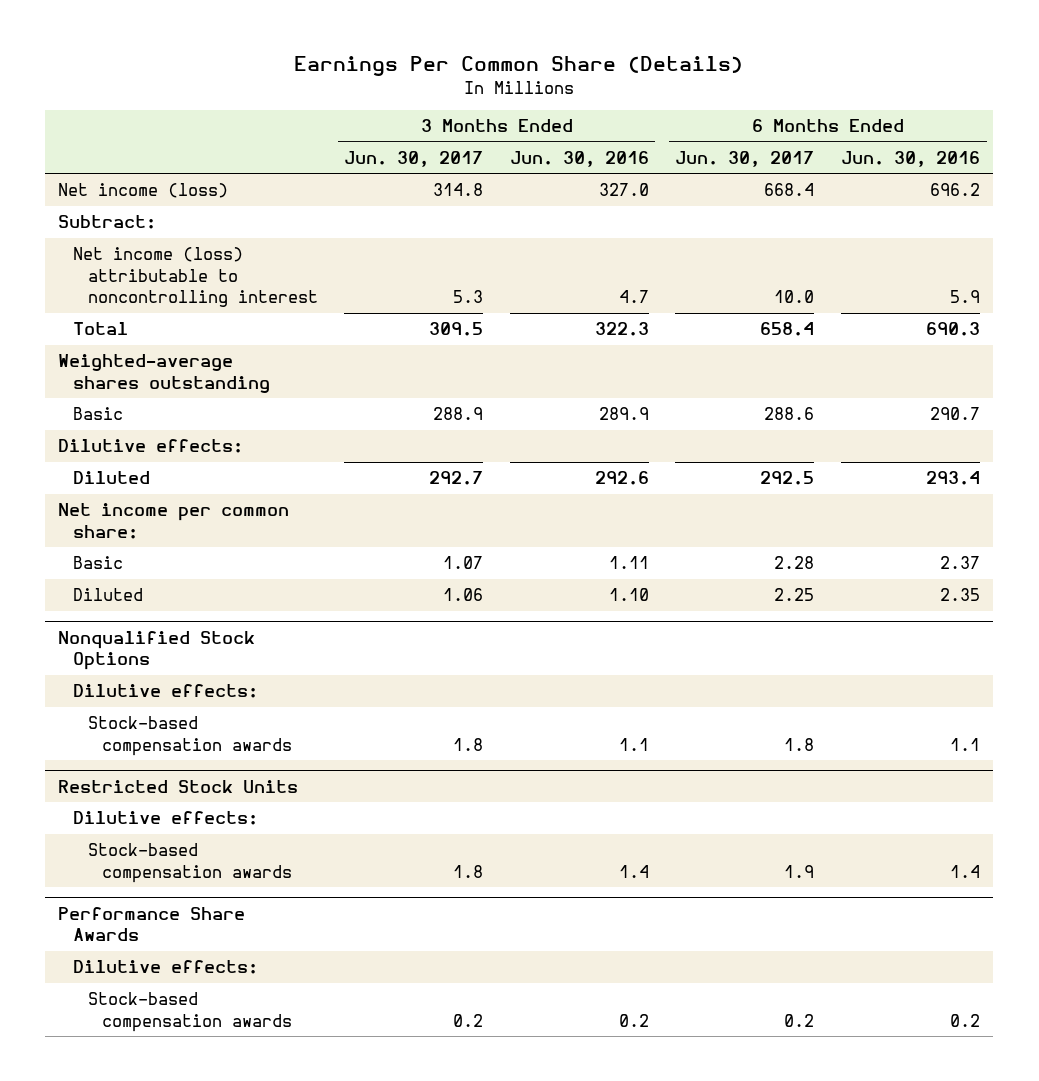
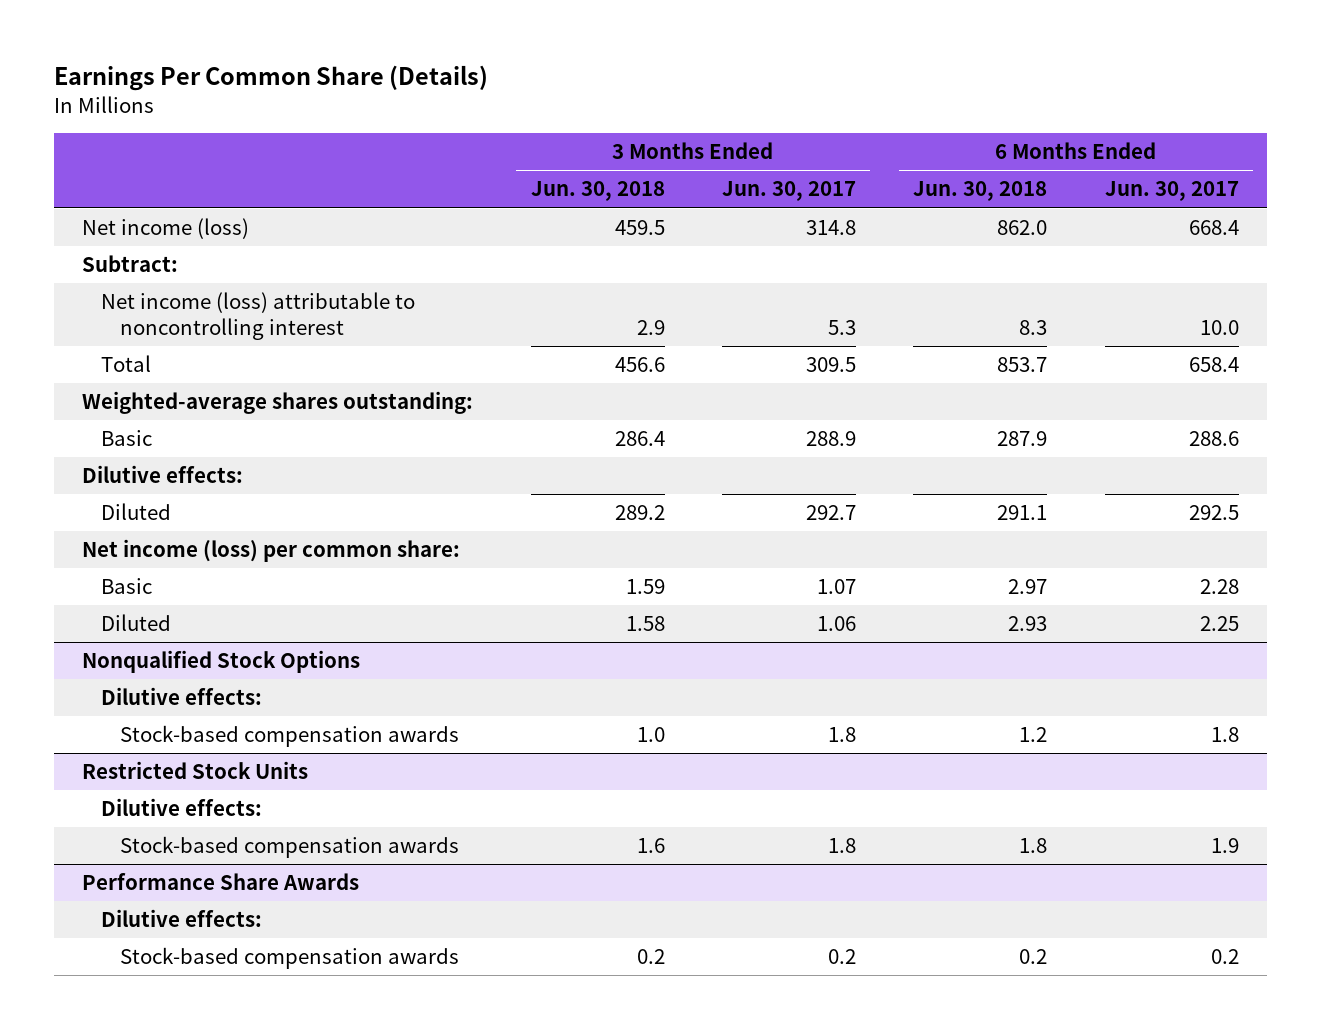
- | 3 Months Ended Jun. 30, 2017 | 3 Months Ended Jun. 30, 2016 | 6 Months Ended Jun. 30, 2017 | 6 Months Ended Jun. 30, 2016
+ | 3 Months Ended Jun. 30, 2018 | 3 Months Ended Jun. 30, 2017 | 6 Months Ended Jun. 30, 2018 | 6 Months Ended Jun. 30, 2017
- Weighted-average shares outstanding
+ Weighted-average shares outstanding:
- Net income per common share:
+ Net income (loss) per common share:

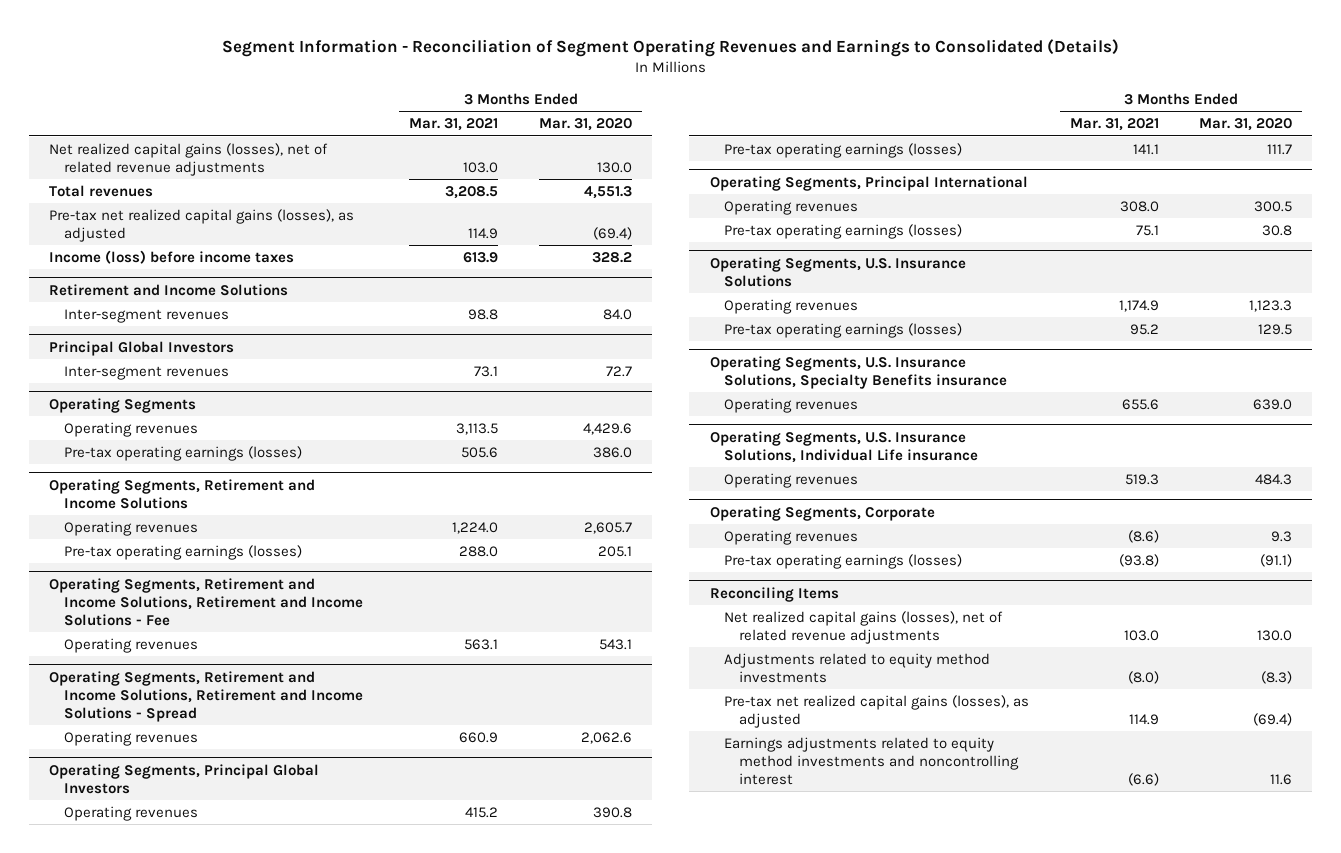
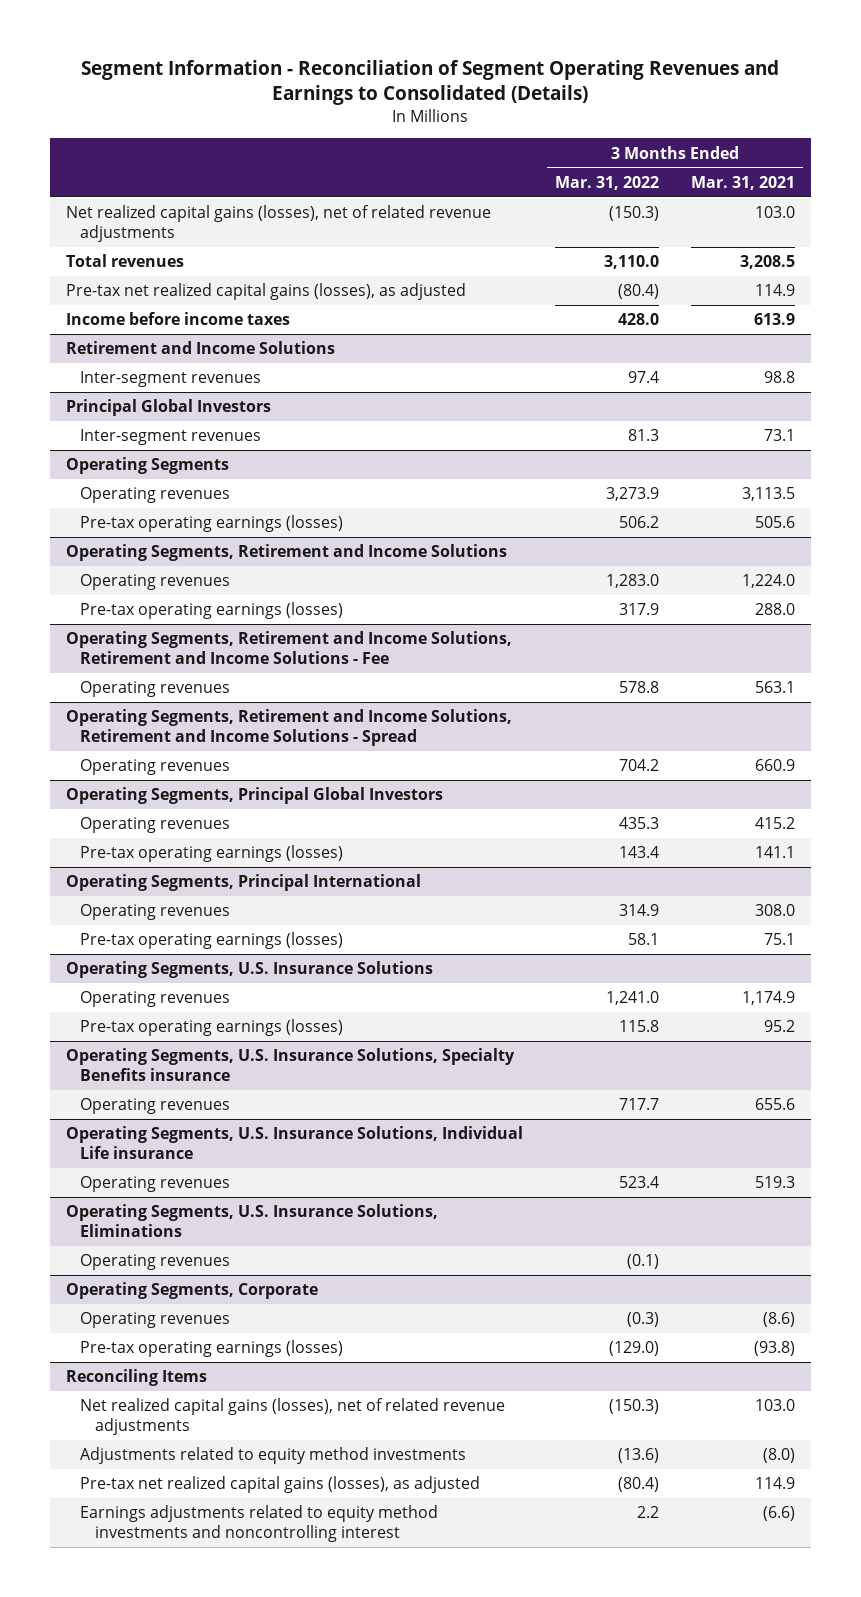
- | 3 Months Ended Mar. 31, 2021 | 3 Months Ended Mar. 31, 2020
+ | 3 Months Ended Mar. 31, 2022 | 3 Months Ended Mar. 31, 2021
- Income (loss) before income taxes | 613.9 | 328.2
+ Income before income taxes | 428.0 | 613.9
+ Operating Segments, U.S. Insurance Solutions, Eliminations
+ Operating revenues | (0.1) |

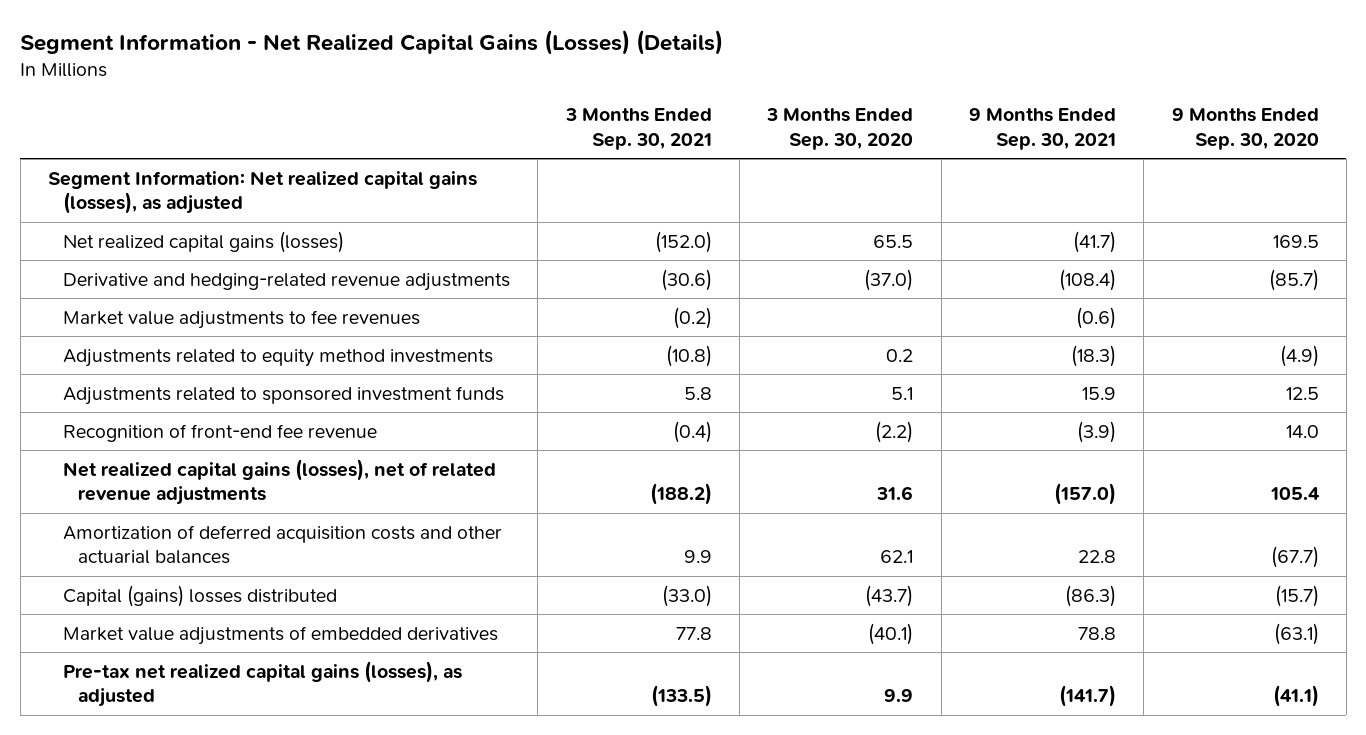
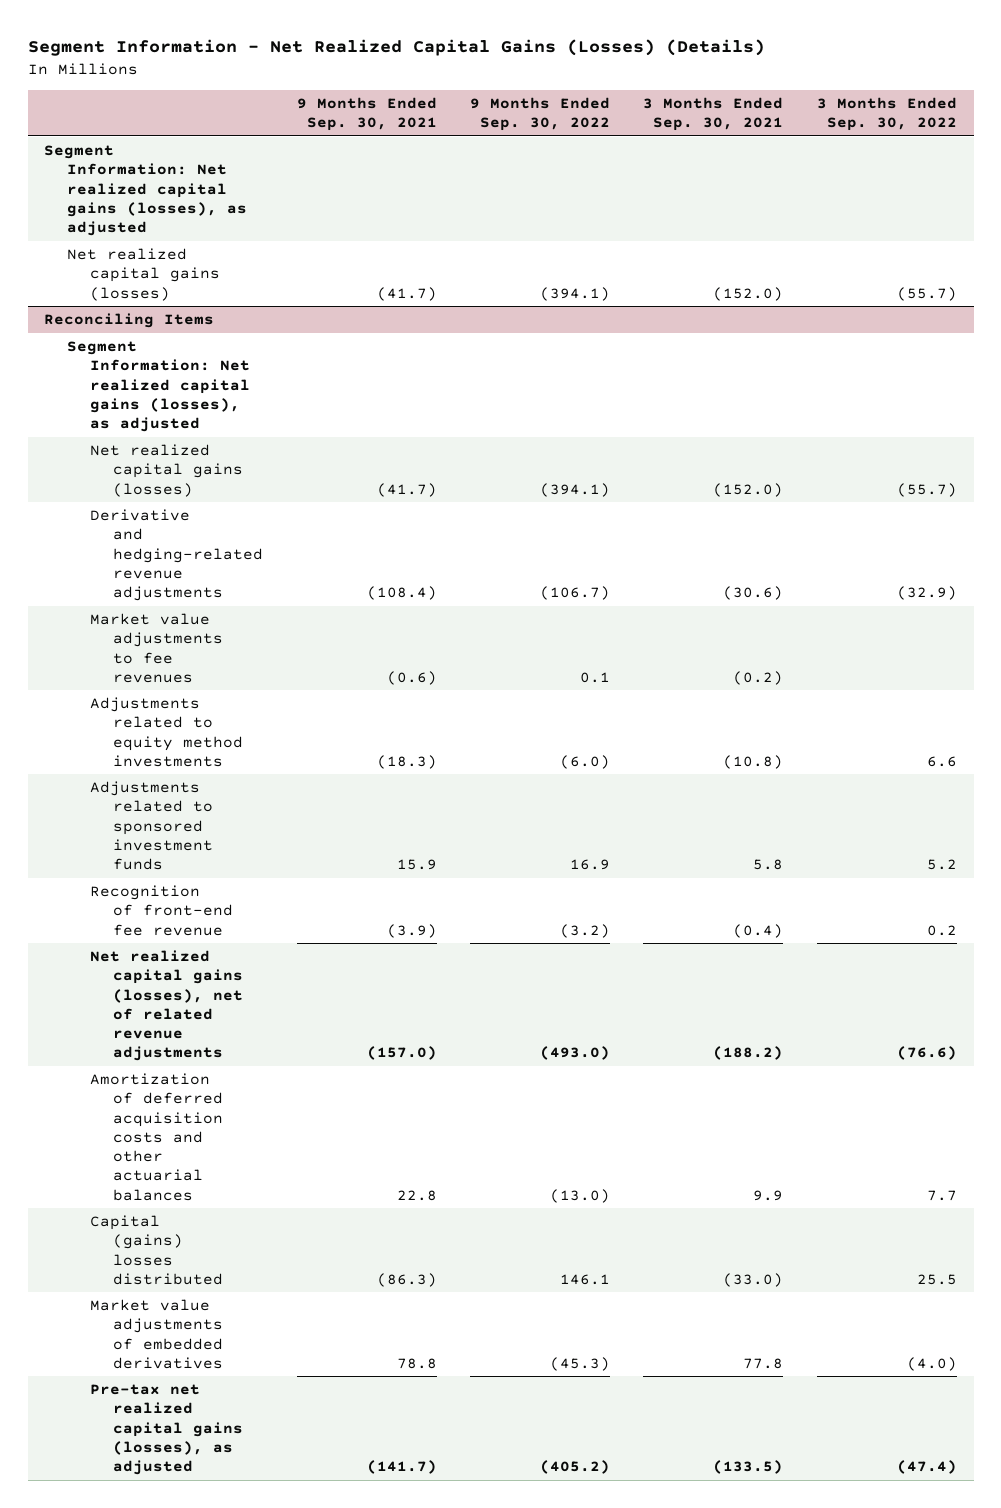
- | 3 Months Ended Sep. 30, 2021 | 3 Months Ended Sep. 30, 2020 | 9 Months Ended Sep. 30, 2021 | 9 Months Ended Sep. 30, 2020
+ | 9 Months Ended Sep. 30, 2021 | 9 Months Ended Sep. 30, 2022 | 3 Months Ended Sep. 30, 2021 | 3 Months Ended Sep. 30, 2022
+ Reconciling Items
+ Segment Information: Net realized capital gains (losses), as adjusted
+ Net realized capital gains (losses) | (41.7) | (394.1) | (152.0) | (55.7)

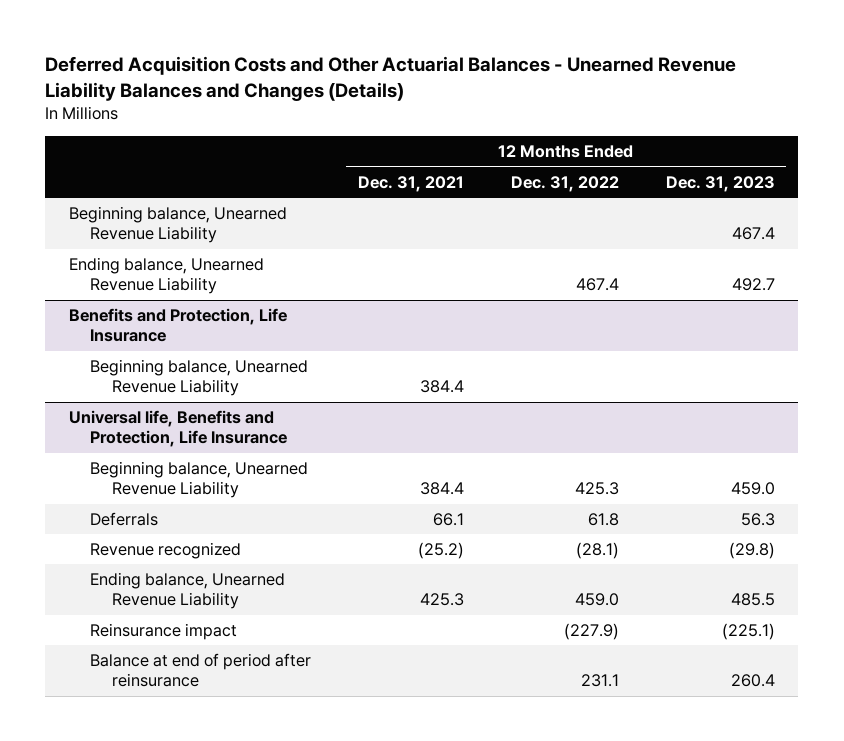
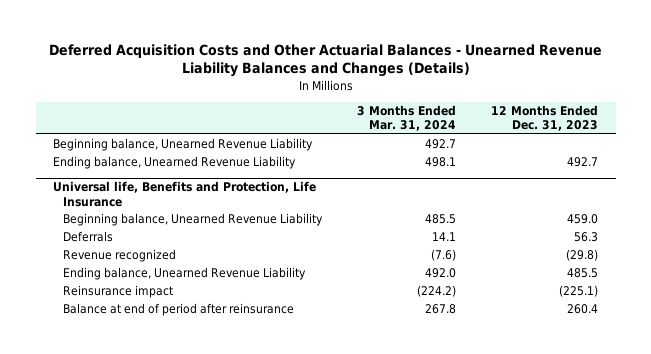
- | 12 Months Ended Dec. 31, 2021 | 12 Months Ended Dec. 31, 2022 | 12 Months Ended Dec. 31, 2023
+ | 3 Months Ended Mar. 31, 2024 | 12 Months Ended Dec. 31, 2023
- Beginning balance, Unearned Revenue Liability | | | 467.4
- Benefits and Protection, Life Insurance
moved down: Ending balance, Unearned Revenue Liability | 498.1 | 492.7

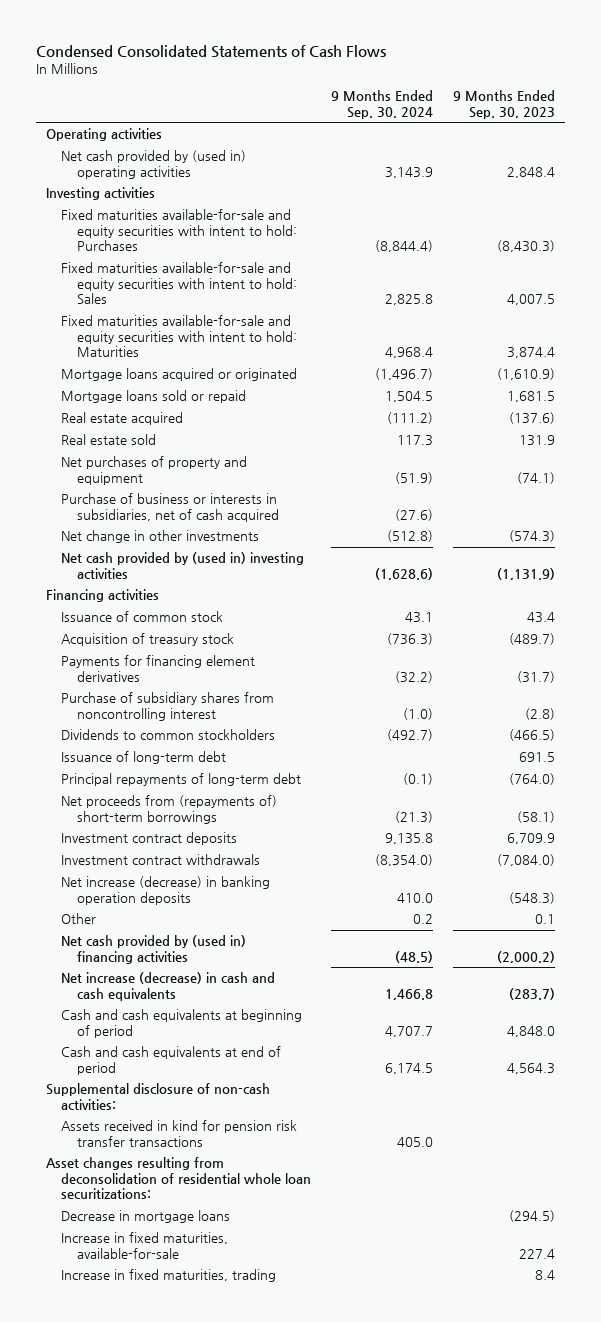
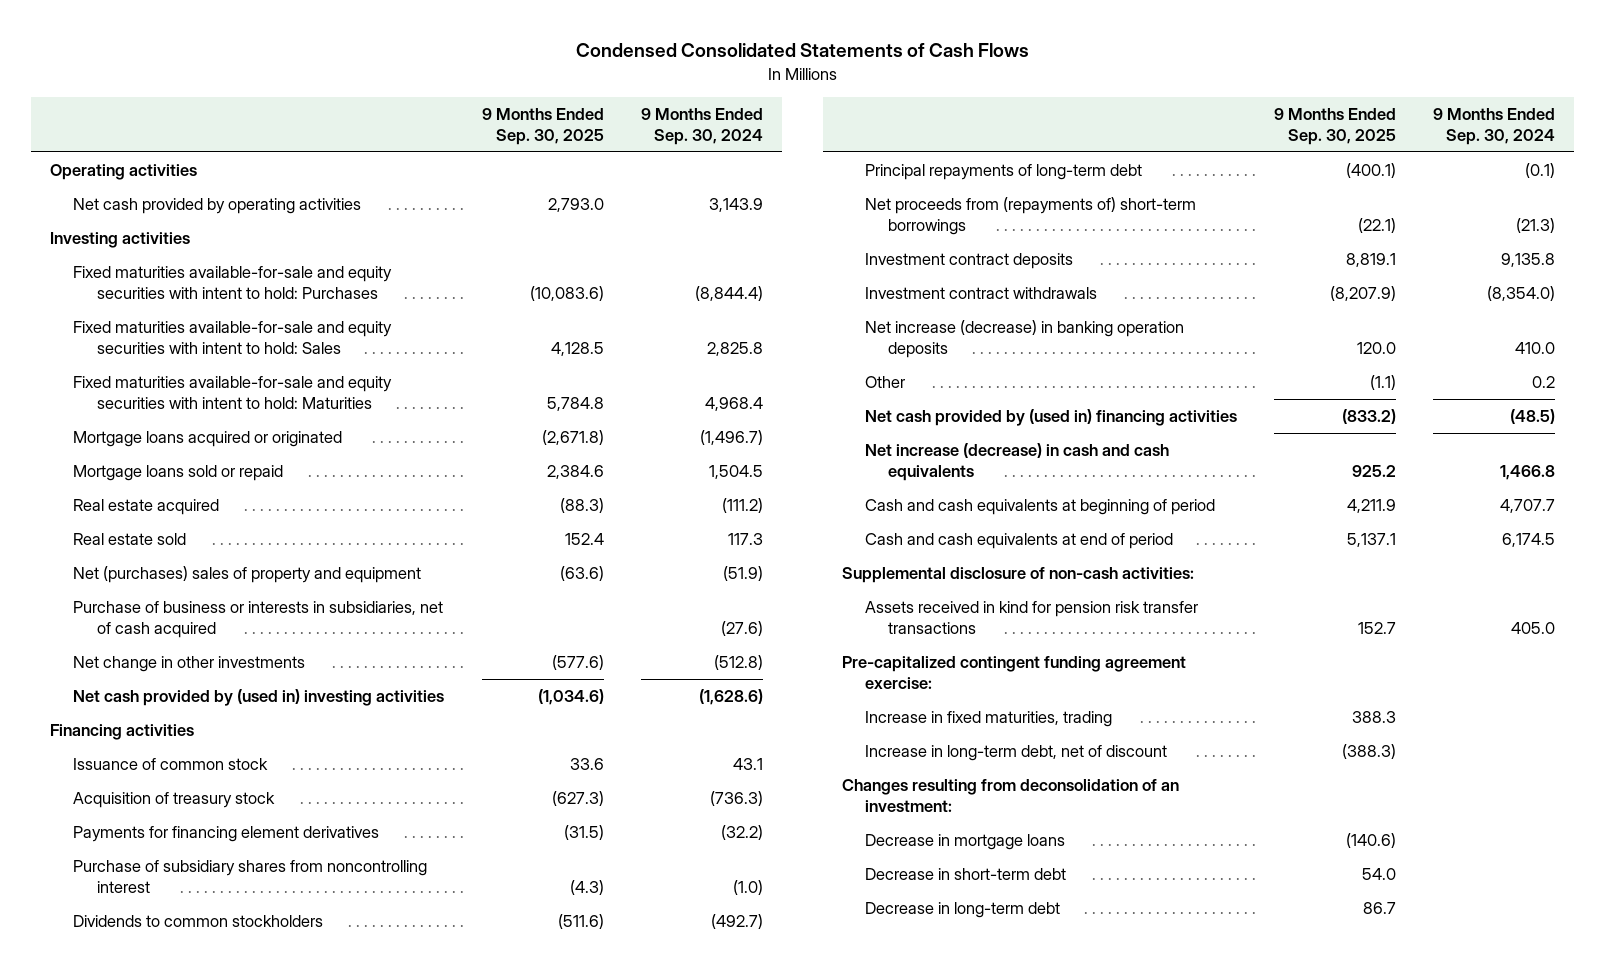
- | 9 Months Ended Sep. 30, 2024 | 9 Months Ended Sep. 30, 2023
+ | 9 Months Ended Sep. 30, 2025 | 9 Months Ended Sep. 30, 2024
- Net cash provided by (used in) operating activities | 3,143.9 | 2,848.4
+ Net cash provided by operating activities | 2,793.0 | 3,143.9
- Net purchases of property and equipment | (51.9) | (74.1)
+ Net (purchases) sales of property and equipment | (63.6) | (51.9)
- Issuance of long-term debt | | 691.5
- Asset changes resulting from deconsolidation of residential whole loan securitizations:
- Increase in fixed maturities, available-for-sale | | 227.4
+ Pre-capitalized contingent funding agreement exercise:
+ Increase in long-term debt, net of discount | (388.3) |
+ Changes resulting from deconsolidation of an investment:
moved down: Decrease in mortgage loans | (140.6) |
+ Decrease in short-term debt | 54.0 |
+ Decrease in long-term debt | 86.7 |

